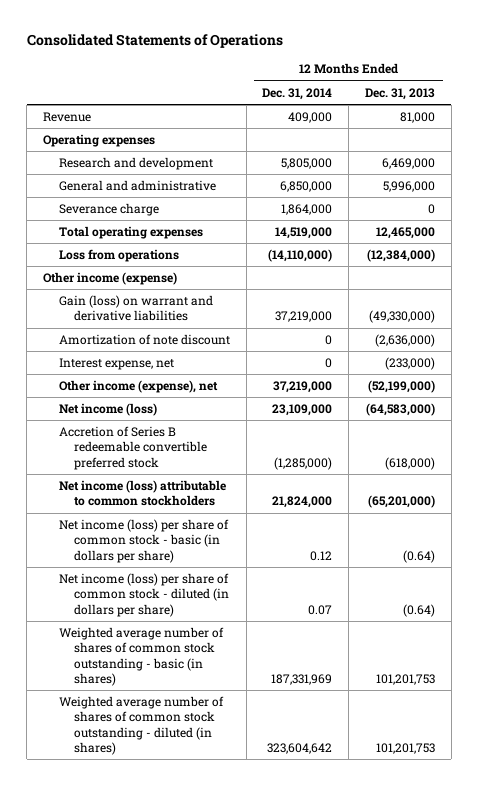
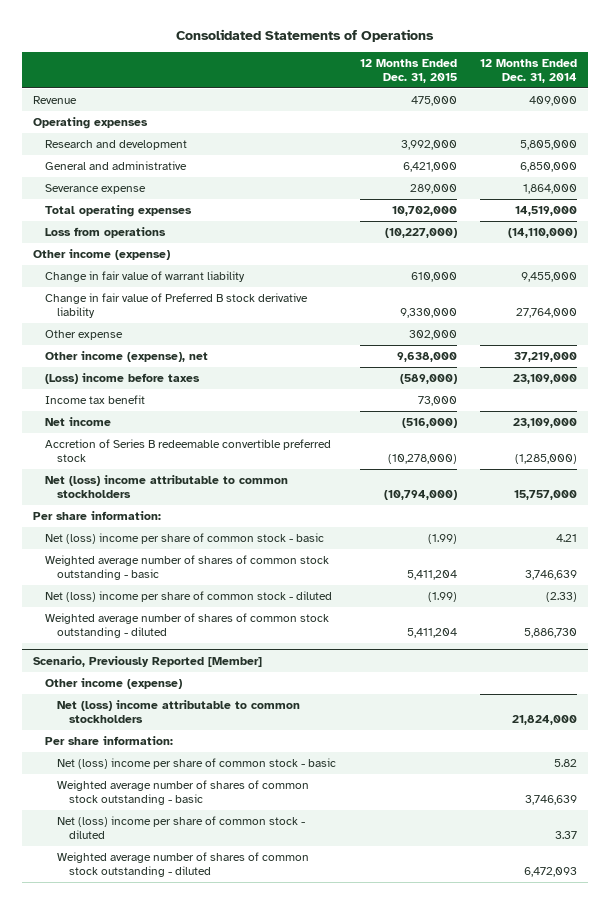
- | 12 Months Ended Dec. 31, 2014 | 12 Months Ended Dec. 31, 2013
+ | 12 Months Ended Dec. 31, 2015 | 12 Months Ended Dec. 31, 2014
- Severance charge | 1,864,000 | 0
+ Severance expense | 289,000 | 1,864,000
- Gain (loss) on warrant and derivative liabilities | 37,219,000 | (49,330,000)
- Amortization of note discount | 0 | (2,636,000)
- Interest expense, net | 0 | (233,000)
+ Change in fair value of warrant liability | 610,000 | 9,455,000
+ Change in fair value of Preferred B stock derivative liability | 9,330,000 | 27,764,000
+ Other expense | 302,000 |
- Net income (loss) | 23,109,000 | (64,583,000)
+ (Loss) income before taxes | (589,000) | 23,109,000
+ Income tax benefit | 73,000 |
+ Net income | (516,000) | 23,109,000
- Net income (loss) attributable to common stockholders | 21,824,000 | (65,201,000)
- Net income (loss) per share of common stock - basic (in dollars per share) | 0.12 | (0.64)
- Net income (loss) per share of common stock - diluted (in dollars per share) | 0.07 | (0.64)
- Weighted average number of shares of common stock outstanding - basic (in shares) | 187,331,969 | 101,201,753
- Weighted average number of shares of common stock outstanding - diluted (in shares) | 323,604,642 | 101,201,753
+ Net (loss) income attributable to common stockholders | (10,794,000) | 15,757,000
+ Per share information:
+ Net (loss) income per share of common stock - basic | (1.99) | 4.21
+ Weighted average number of shares of common stock outstanding - basic | 5,411,204 | 3,746,639
+ Net (loss) income per share of common stock - diluted | (1.99) | (2.33)
+ Weighted average number of shares of common stock outstanding - diluted | 5,411,204 | 5,886,730
+ Scenario, Previously Reported [Member]
+ Other income (expense)
+ Net (loss) income attributable to common stockholders | | 21,824,000
+ Per share information:
+ Net (loss) income per share of common stock - basic | | 5.82
+ Weighted average number of shares of common stock outstanding - basic | | 3,746,639
+ Net (loss) income per share of common stock - diluted | | 3.37
+ Weighted average number of shares of common stock outstanding - diluted | | 6,472,093

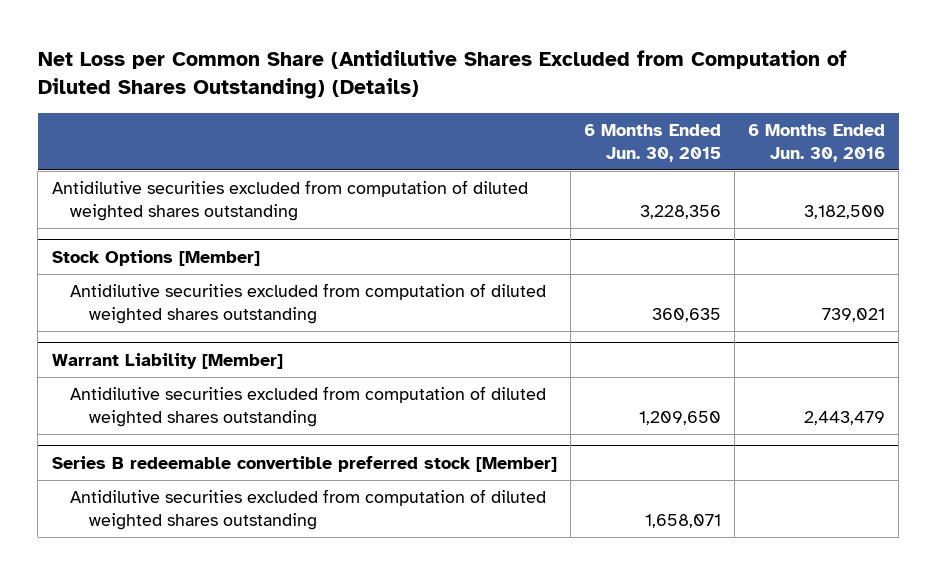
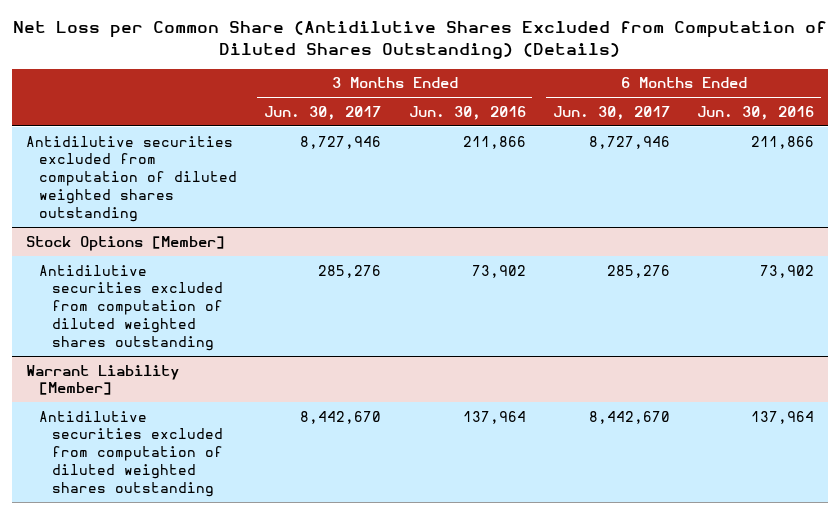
- | 6 Months Ended Jun. 30, 2015 | 6 Months Ended Jun. 30, 2016
+ | 3 Months Ended Jun. 30, 2017 | 3 Months Ended Jun. 30, 2016 | 6 Months Ended Jun. 30, 2017 | 6 Months Ended Jun. 30, 2016
- Antidilutive securities excluded from computation of diluted weighted shares outstanding | 3,228,356 | 3,182,500
+ Antidilutive securities excluded from computation of diluted weighted shares outstanding | 8,727,946 | 211,866 | 8,727,946 | 211,866
@ Stock Options [Member]
- Antidilutive securities excluded from computation of diluted weighted shares outstanding | 360,635 | 739,021
+ Antidilutive securities excluded from computation of diluted weighted shares outstanding | 285,276 | 73,902 | 285,276 | 73,902
@ Warrant Liability [Member]
- Antidilutive securities excluded from computation of diluted weighted shares outstanding | 1,209,650 | 2,443,479
- Series B redeemable convertible preferred stock [Member]
- Antidilutive securities excluded from computation of diluted weighted shares outstanding | 1,658,071 |
@ Warrant Liability [Member]
+ Antidilutive securities excluded from computation of diluted weighted shares outstanding | 8,442,670 | 137,964 | 8,442,670 | 137,964

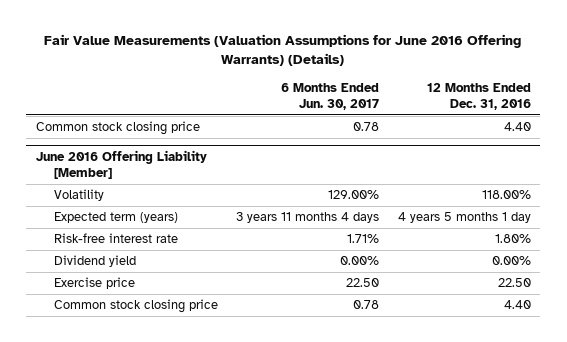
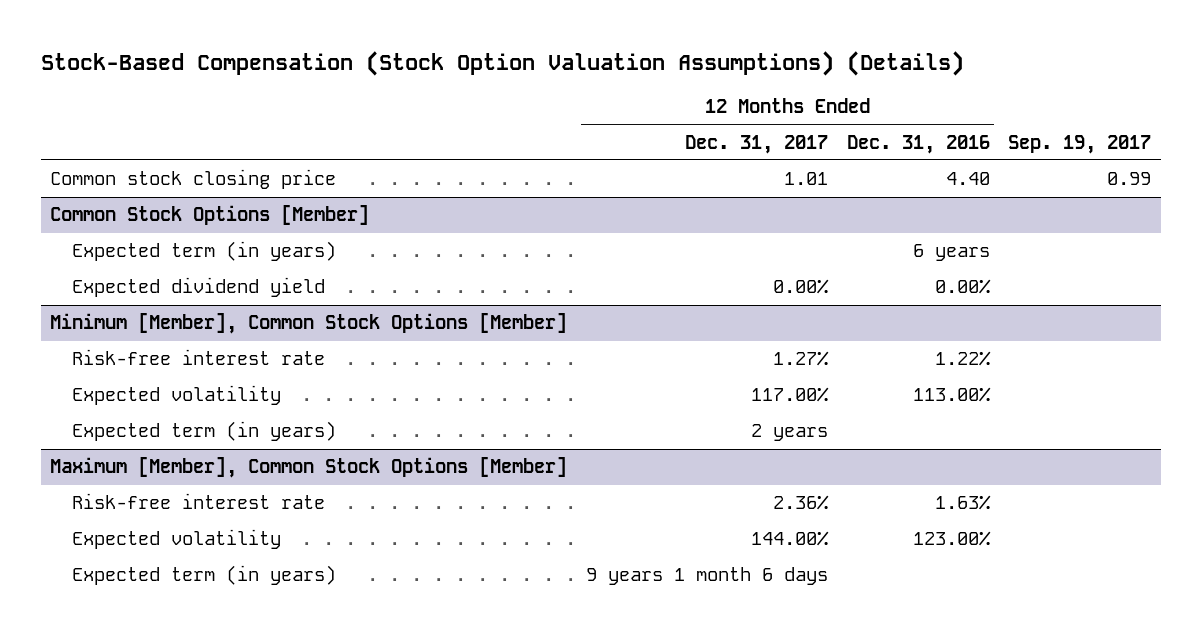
- Fair Value Measurements (Valuation Assumptions for June 2016 Offering Warrants) (Details)
+ Stock-Based Compensation (Stock Option Valuation Assumptions) (Details)
- | 6 Months Ended Jun. 30, 2017 | 12 Months Ended Dec. 31, 2016
+ | 12 Months Ended Dec. 31, 2017 | 12 Months Ended Dec. 31, 2016 | Sep. 19, 2017
- June 2016 Offering Liability [Member]
- Volatility | 129.00% | 118.00%
- Expected term (years) | 3 years 11 months 4 days | 4 years 5 months 1 day
- Risk-free interest rate | 1.71% | 1.80%
- Dividend yield | 0.00% | 0.00%
- Exercise price | 22.50 | 22.50
- Common stock closing price | 0.78 | 4.40
+ Common Stock Options [Member]
+ Expected term (in years) | | 6 years |
+ Expected dividend yield | 0.00% | 0.00% |
+ Minimum [Member], Common Stock Options [Member]
+ Risk-free interest rate | 1.27% | 1.22% |
+ Expected volatility | 117.00% | 113.00% |
+ Expected term (in years) | 2 years | |
+ Maximum [Member], Common Stock Options [Member]
+ Risk-free interest rate | 2.36% | 1.63% |
+ Expected volatility | 144.00% | 123.00% |
+ Expected term (in years) | 9 years 1 month 6 days | |

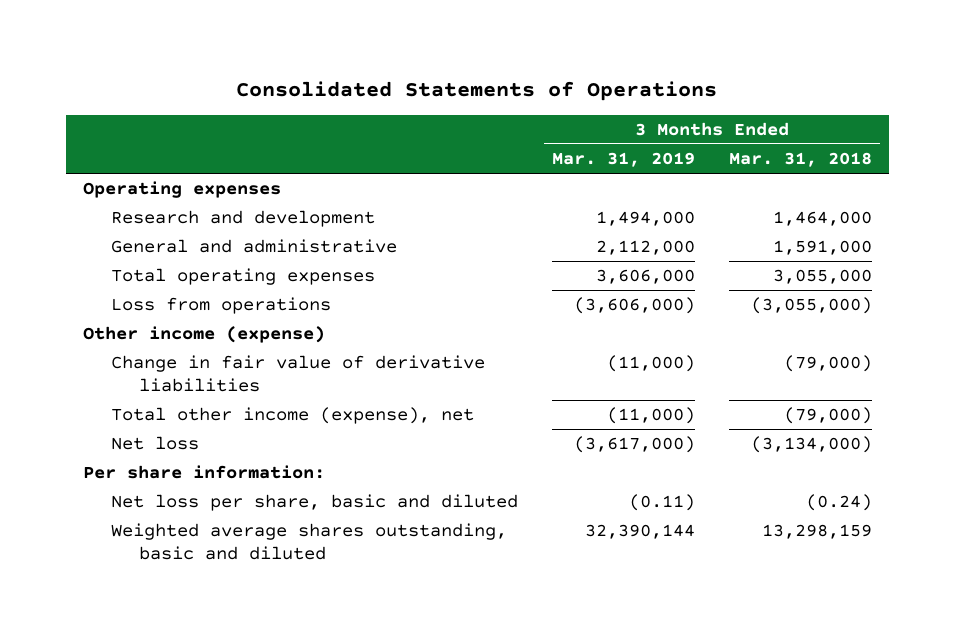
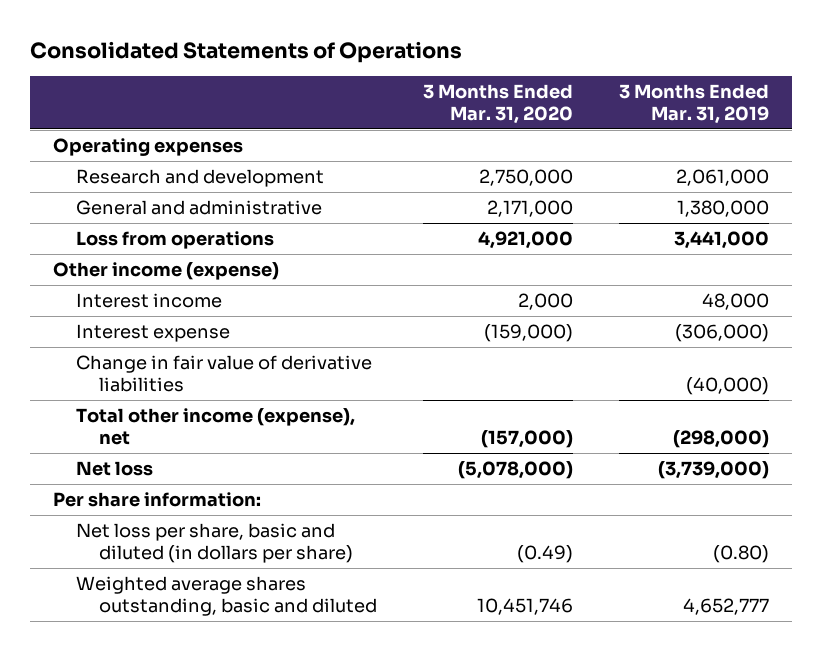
- | 3 Months Ended Mar. 31, 2019 | 3 Months Ended Mar. 31, 2018
+ | 3 Months Ended Mar. 31, 2020 | 3 Months Ended Mar. 31, 2019
- Research and development | 1,494,000 | 1,464,000
- General and administrative | 2,112,000 | 1,591,000
- Total operating expenses | 3,606,000 | 3,055,000
- Loss from operations | (3,606,000) | (3,055,000)
+ Research and development | 2,750,000 | 2,061,000
+ General and administrative | 2,171,000 | 1,380,000
+ Loss from operations | 4,921,000 | 3,441,000
- Change in fair value of derivative liabilities | (11,000) | (79,000)
- Total other income (expense), net | (11,000) | (79,000)
- Net loss | (3,617,000) | (3,134,000)
+ Interest income | 2,000 | 48,000
+ Interest expense | (159,000) | (306,000)
+ Change in fair value of derivative liabilities | | (40,000)
+ Total other income (expense), net | (157,000) | (298,000)
+ Net loss | (5,078,000) | (3,739,000)
- Net loss per share, basic and diluted | (0.11) | (0.24)
- Weighted average shares outstanding, basic and diluted | 32,390,144 | 13,298,159
+ Net loss per share, basic and diluted (in dollars per share) | (0.49) | (0.80)
+ Weighted average shares outstanding, basic and diluted | 10,451,746 | 4,652,777

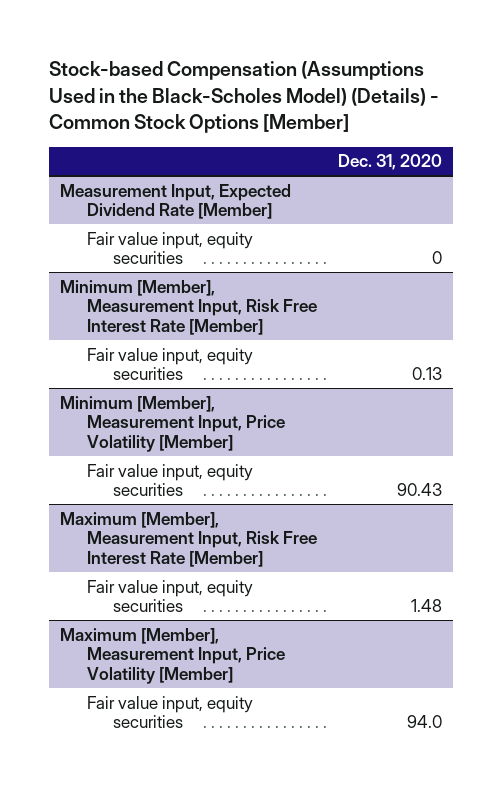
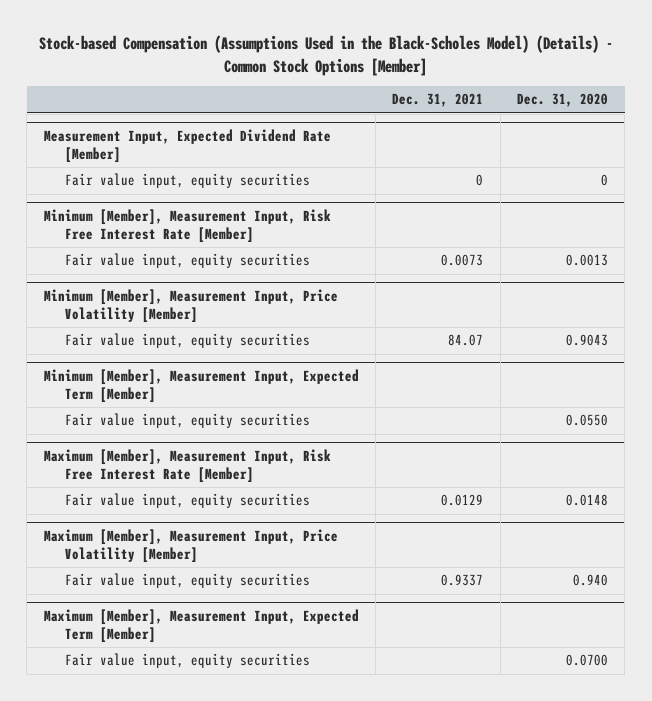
- | Dec. 31, 2020
+ | Dec. 31, 2021 | Dec. 31, 2020
@ Minimum [Member], Measurement Input, Risk Free Interest Rate [Member]
- Fair value input, equity securities | 0.13
+ Fair value input, equity securities | 0.0073 | 0.0013
@ Minimum [Member], Measurement Input, Price Volatility [Member]
- Fair value input, equity securities | 90.43
+ Fair value input, equity securities | 84.07 | 0.9043
+ Minimum [Member], Measurement Input, Expected Term [Member]
+ Fair value input, equity securities | | 0.0550
@ Maximum [Member], Measurement Input, Risk Free Interest Rate [Member]
- Fair value input, equity securities | 1.48
+ Fair value input, equity securities | 0.0129 | 0.0148
@ Maximum [Member], Measurement Input, Price Volatility [Member]
- Fair value input, equity securities | 94.0
+ Fair value input, equity securities | 0.9337 | 0.940
+ Maximum [Member], Measurement Input, Expected Term [Member]
+ Fair value input, equity securities | | 0.0700

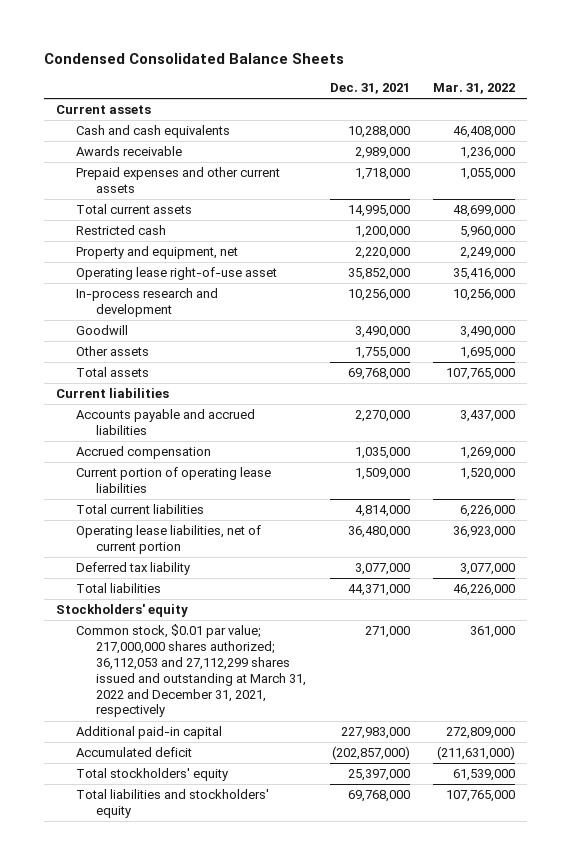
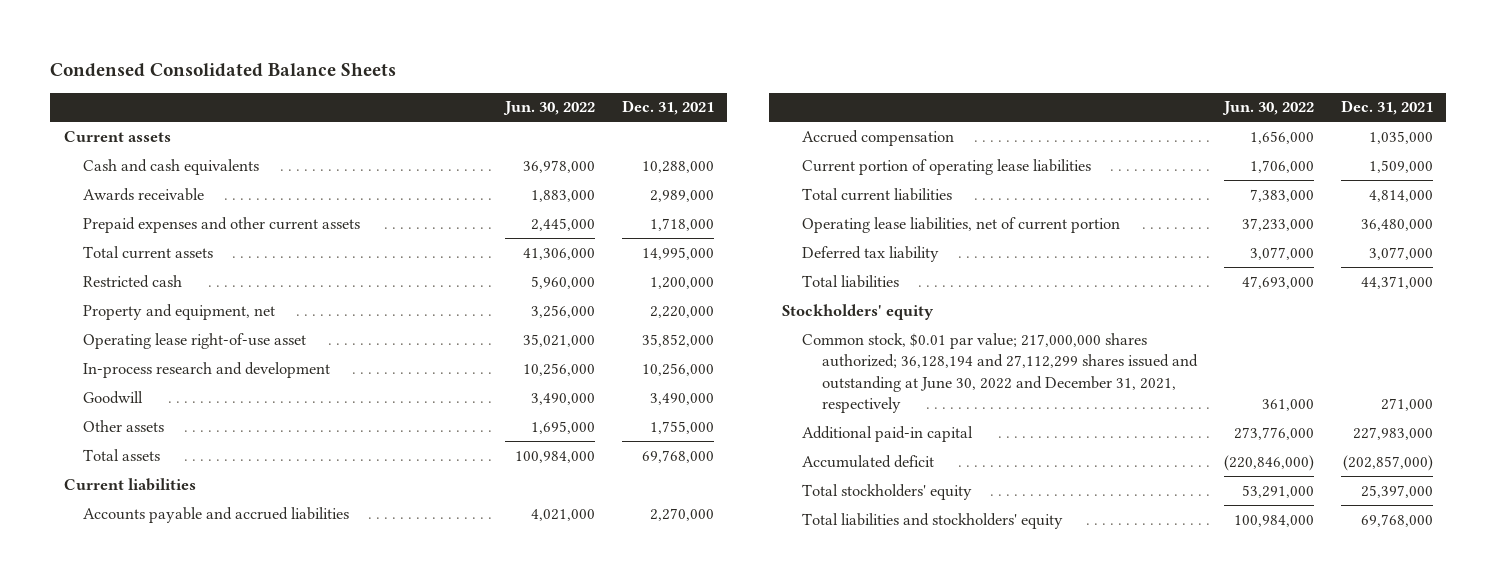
- | Dec. 31, 2021 | Mar. 31, 2022
+ | Jun. 30, 2022 | Dec. 31, 2021
- Common stock, $0.01 par value; 217,000,000 shares authorized; 36,112,053 and 27,112,299 shares issued and outstanding at March 31, 2022 and December 31, 2021, respectively | 271,000 | 361,000
+ Common stock, $0.01 par value; 217,000,000 shares authorized; 36,128,194 and 27,112,299 shares issued and outstanding at June 30, 2022 and December 31, 2021, respectively | 361,000 | 271,000

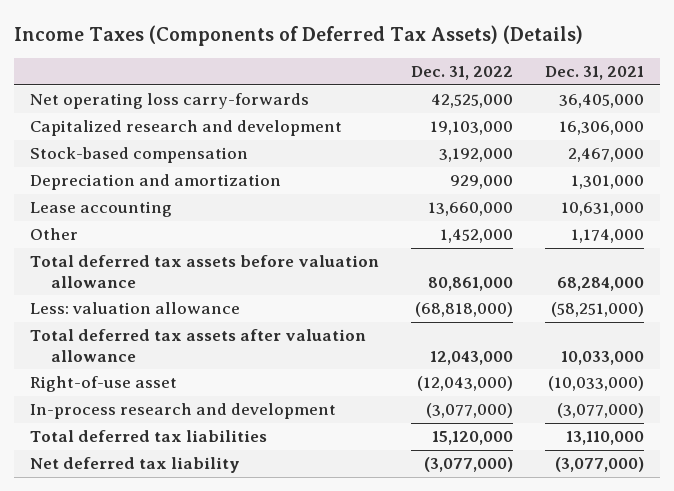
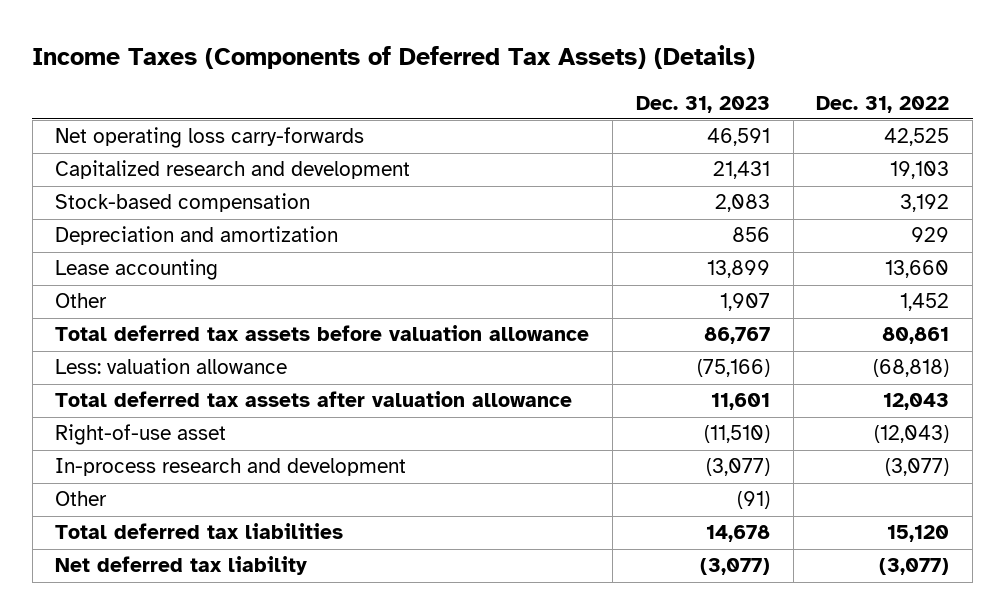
- | Dec. 31, 2022 | Dec. 31, 2021
+ | Dec. 31, 2023 | Dec. 31, 2022
- Net operating loss carry-forwards | 42,525,000 | 36,405,000
- Capitalized research and development | 19,103,000 | 16,306,000
- Stock-based compensation | 3,192,000 | 2,467,000
- Depreciation and amortization | 929,000 | 1,301,000
- Lease accounting | 13,660,000 | 10,631,000
- Other | 1,452,000 | 1,174,000
- Total deferred tax assets before valuation allowance | 80,861,000 | 68,284,000
- Less: valuation allowance | (68,818,000) | (58,251,000)
- Total deferred tax assets after valuation allowance | 12,043,000 | 10,033,000
- Right-of-use asset | (12,043,000) | (10,033,000)
- In-process research and development | (3,077,000) | (3,077,000)
- Total deferred tax liabilities | 15,120,000 | 13,110,000
- Net deferred tax liability | (3,077,000) | (3,077,000)
+ Net operating loss carry-forwards | 46,591 | 42,525
+ Capitalized research and development | 21,431 | 19,103
+ Stock-based compensation | 2,083 | 3,192
+ Depreciation and amortization | 856 | 929
+ Lease accounting | 13,899 | 13,660
+ Other | 1,907 | 1,452
+ Total deferred tax assets before valuation allowance | 86,767 | 80,861
+ Less: valuation allowance | (75,166) | (68,818)
+ Total deferred tax assets after valuation allowance | 11,601 | 12,043
+ Right-of-use asset | (11,510) | (12,043)
+ In-process research and development | (3,077) | (3,077)
+ Other | (91) |
+ Total deferred tax liabilities | 14,678 | 15,120
+ Net deferred tax liability | (3,077) | (3,077)

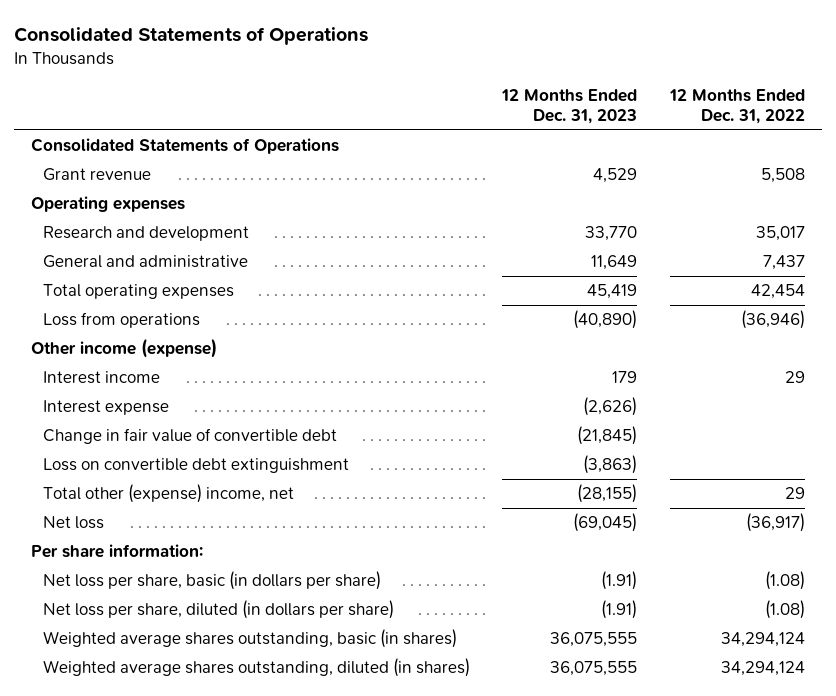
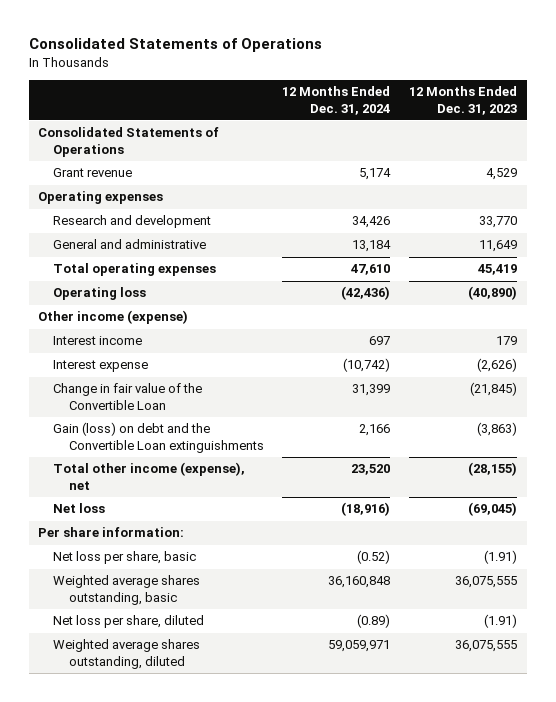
- | 12 Months Ended Dec. 31, 2023 | 12 Months Ended Dec. 31, 2022
+ | 12 Months Ended Dec. 31, 2024 | 12 Months Ended Dec. 31, 2023
- Loss from operations | (40,890) | (36,946)
+ Operating loss | (42,436) | (40,890)
- Change in fair value of convertible debt | (21,845) |
- Loss on convertible debt extinguishment | (3,863) |
- Total other (expense) income, net | (28,155) | 29
+ Change in fair value of the Convertible Loan | 31,399 | (21,845)
+ Gain (loss) on debt and the Convertible Loan extinguishments | 2,166 | (3,863)
+ Total other income (expense), net | 23,520 | (28,155)
- Net loss per share, basic (in dollars per share) | (1.91) | (1.08)
- Net loss per share, diluted (in dollars per share) | (1.91) | (1.08)
- Weighted average shares outstanding, basic (in shares) | 36,075,555 | 34,294,124
- Weighted average shares outstanding, diluted (in shares) | 36,075,555 | 34,294,124
+ Net loss per share, basic | (0.52) | (1.91)
+ Weighted average shares outstanding, basic | 36,160,848 | 36,075,555
+ Net loss per share, diluted | (0.89) | (1.91)
+ Weighted average shares outstanding, diluted | 59,059,971 | 36,075,555

